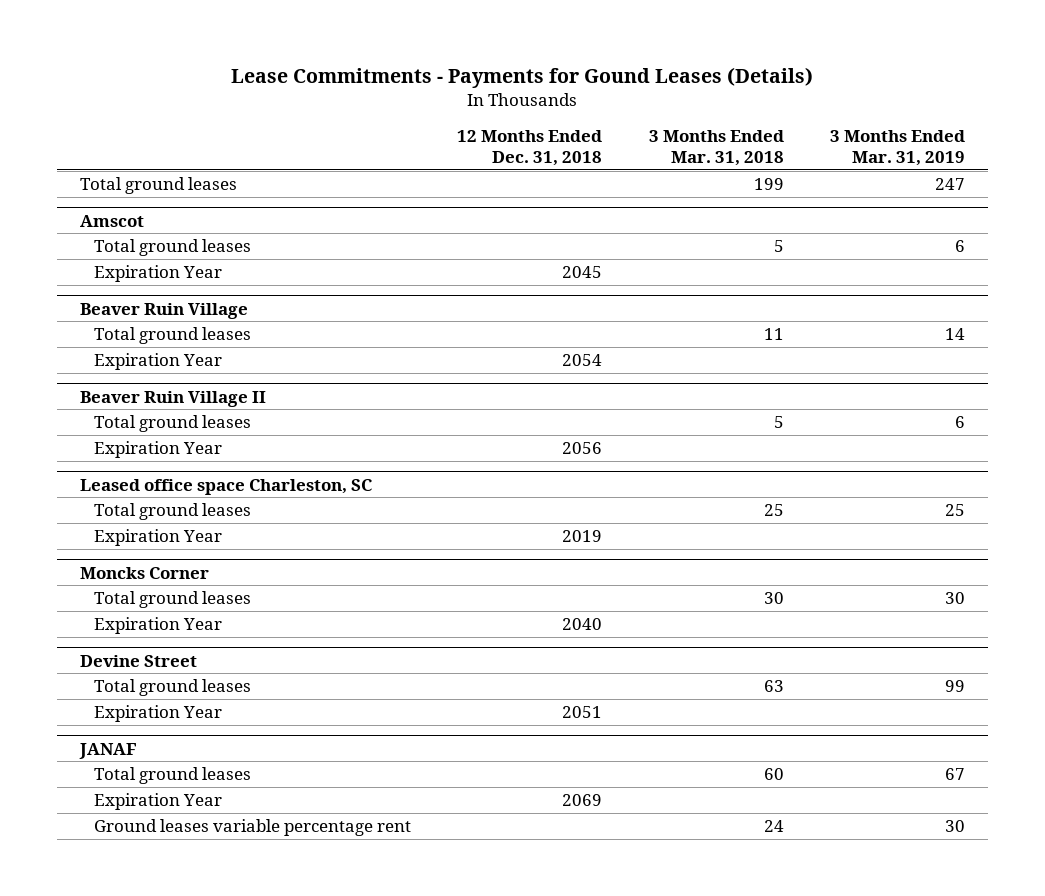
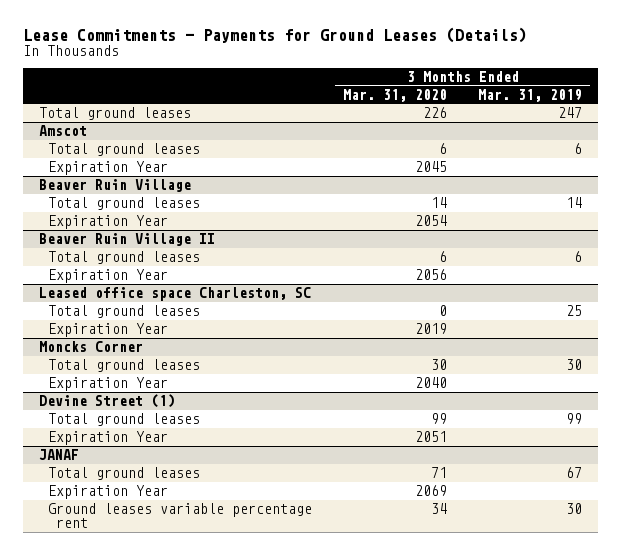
- Lease Commitments - Payments for Gound Leases (Details)
+ Lease Commitments - Payments for Ground Leases (Details)
- | 12 Months Ended Dec. 31, 2018 | 3 Months Ended Mar. 31, 2018 | 3 Months Ended Mar. 31, 2019
+ | 3 Months Ended Mar. 31, 2020 | 3 Months Ended Mar. 31, 2019
- Devine Street
+ Devine Street (1)

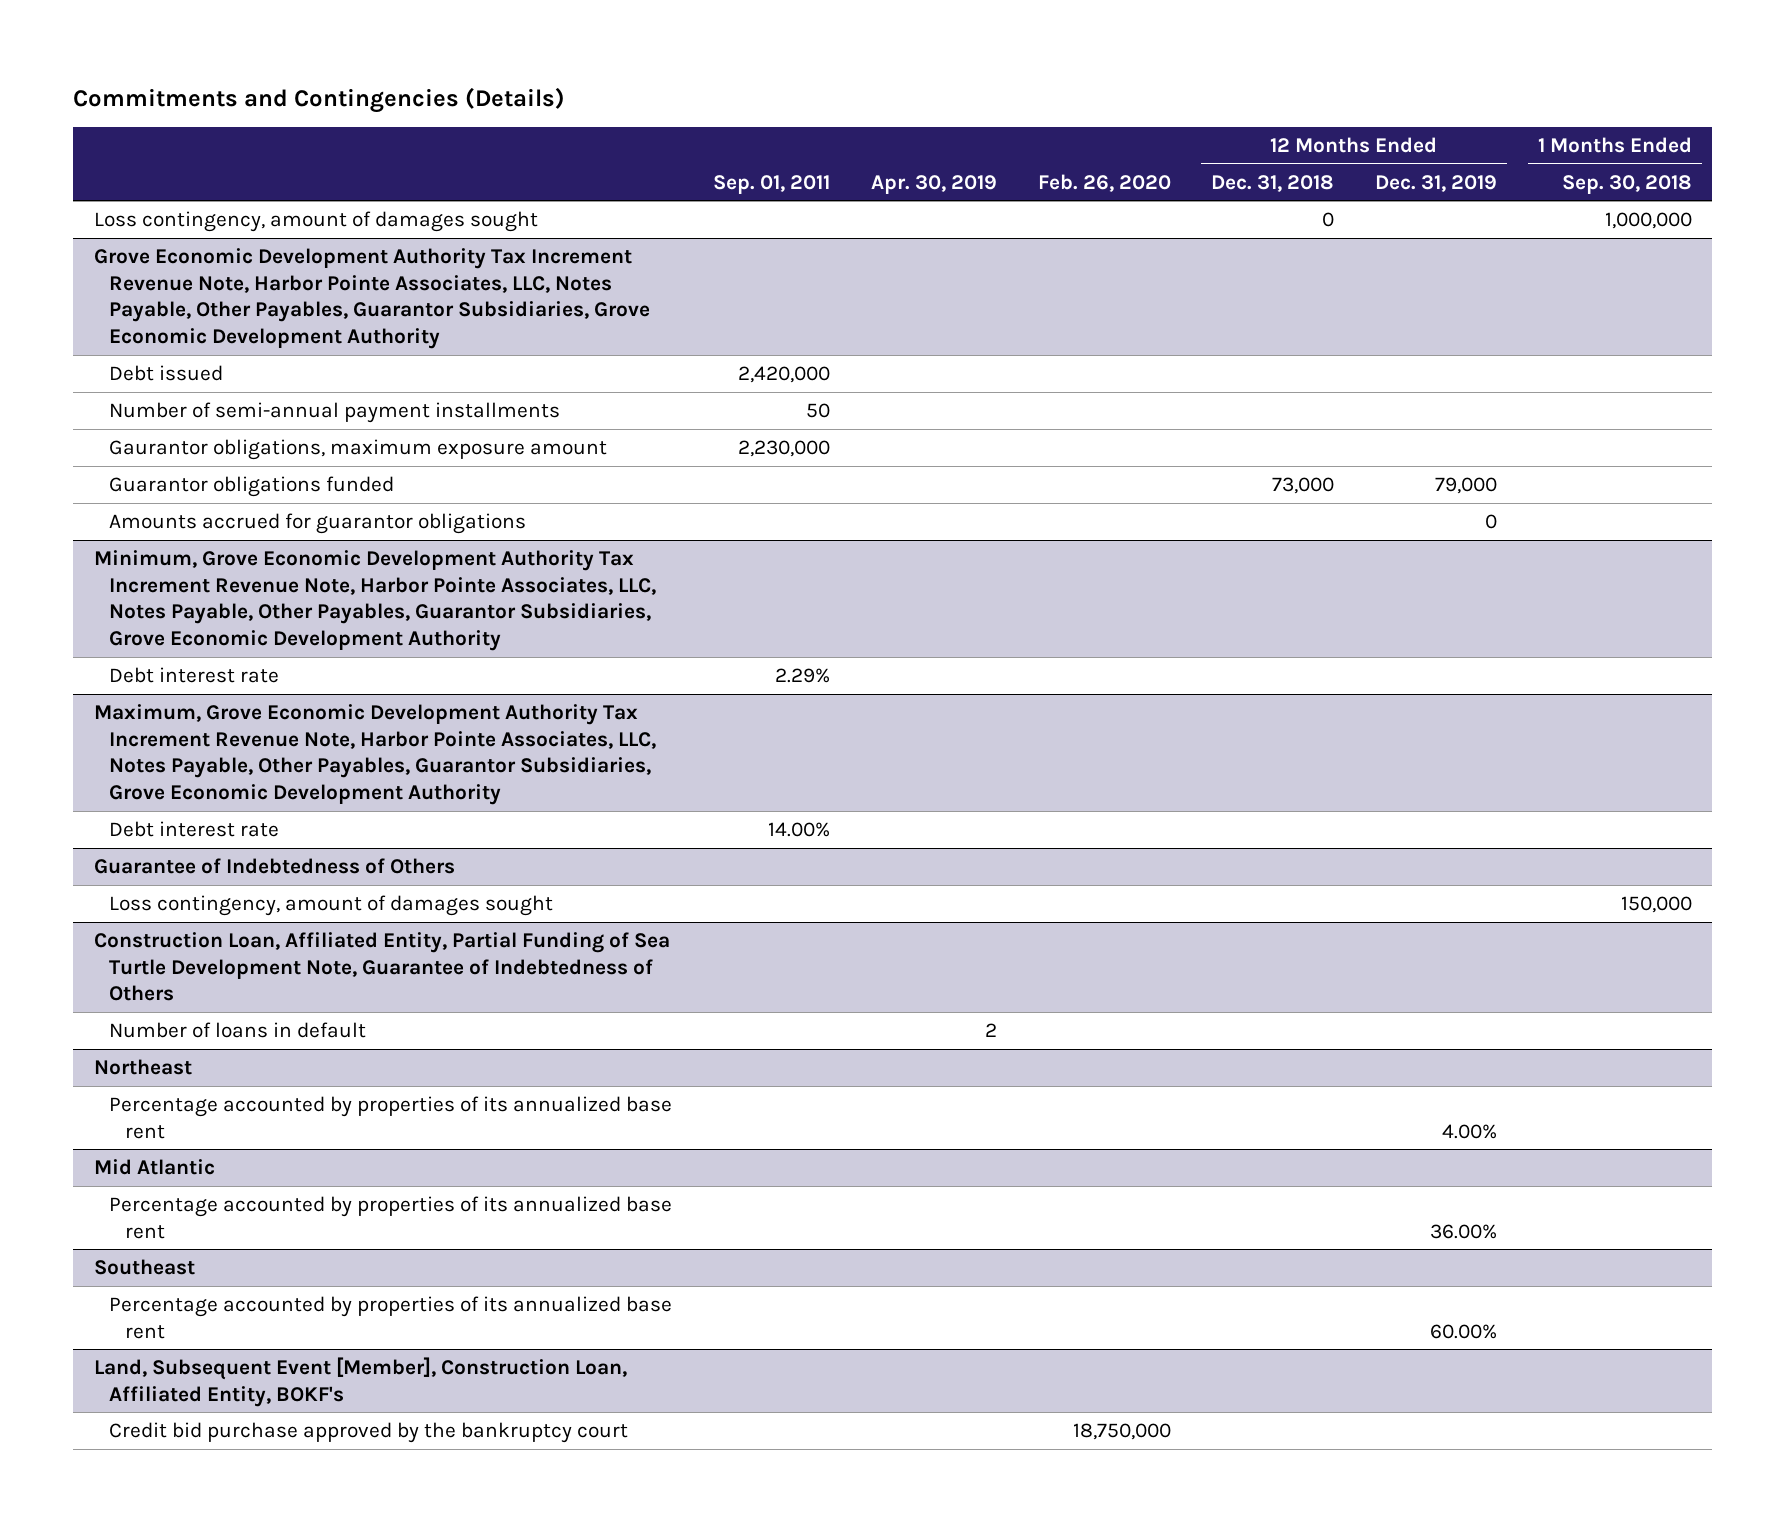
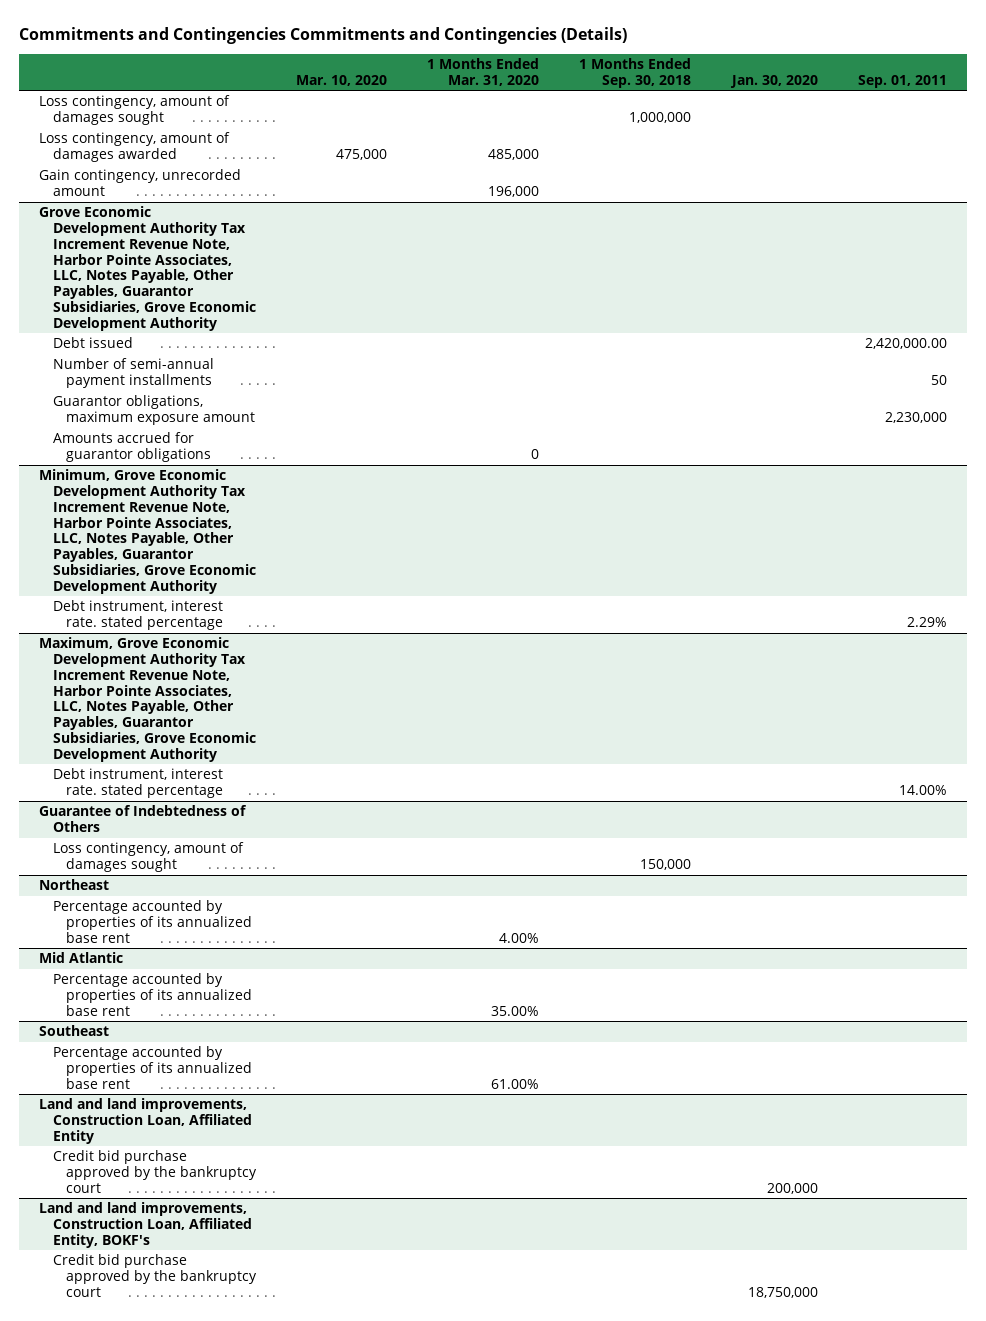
- Commitments and Contingencies (Details)
+ Commitments and Contingencies Commitments and Contingencies (Details)
- | Sep. 01, 2011 | Apr. 30, 2019 | Feb. 26, 2020 | 12 Months Ended Dec. 31, 2018 | 12 Months Ended Dec. 31, 2019 | 1 Months Ended Sep. 30, 2018
+ | Mar. 10, 2020 | 1 Months Ended Mar. 31, 2020 | 1 Months Ended Sep. 30, 2018 | Jan. 30, 2020 | Sep. 01, 2011
+ Loss contingency, amount of damages awarded | 475,000 | 485,000 | | |
+ Gain contingency, unrecorded amount | | 196,000 | | |
@ Grove Economic Development Authority Tax Increment Revenue Note, Harbor Pointe Associates, LLC, Notes Payable, Other Payables, Guarantor Subsidiaries, Grove Economic Development Authority
- Debt issued | 2,420,000 | | | | |
+ Debt issued | | | | | 2,420,000.00
- Gaurantor obligations, maximum exposure amount | 2,230,000 | | | | |
- Guarantor obligations funded | | | | 73,000 | 79,000 |
+ Guarantor obligations, maximum exposure amount | | | | | 2,230,000
@ Minimum, Grove Economic Development Authority Tax Increment Revenue Note, Harbor Pointe Associates, LLC, Notes Payable, Other Payables, Guarantor Subsidiaries, Grove Economic Development Authority
- Debt interest rate | 2.29% | | | | |
+ Debt instrument, interest rate. stated percentage | | | | | 2.29%
@ Maximum, Grove Economic Development Authority Tax Increment Revenue Note, Harbor Pointe Associates, LLC, Notes Payable, Other Payables, Guarantor Subsidiaries, Grove Economic Development Authority
- Debt interest rate | 14.00% | | | | |
+ Debt instrument, interest rate. stated percentage | | | | | 14.00%
- Construction Loan, Affiliated Entity, Partial Funding of Sea Turtle Development Note, Guarantee of Indebtedness of Others
- Number of loans in default | | 2 | | | |
- Land, Subsequent Event [Member], Construction Loan, Affiliated Entity, BOKF's
+ Land and land improvements, Construction Loan, Affiliated Entity
+ Credit bid purchase approved by the bankruptcy court | | | | 200,000 |
+ Land and land improvements, Construction Loan, Affiliated Entity, BOKF's

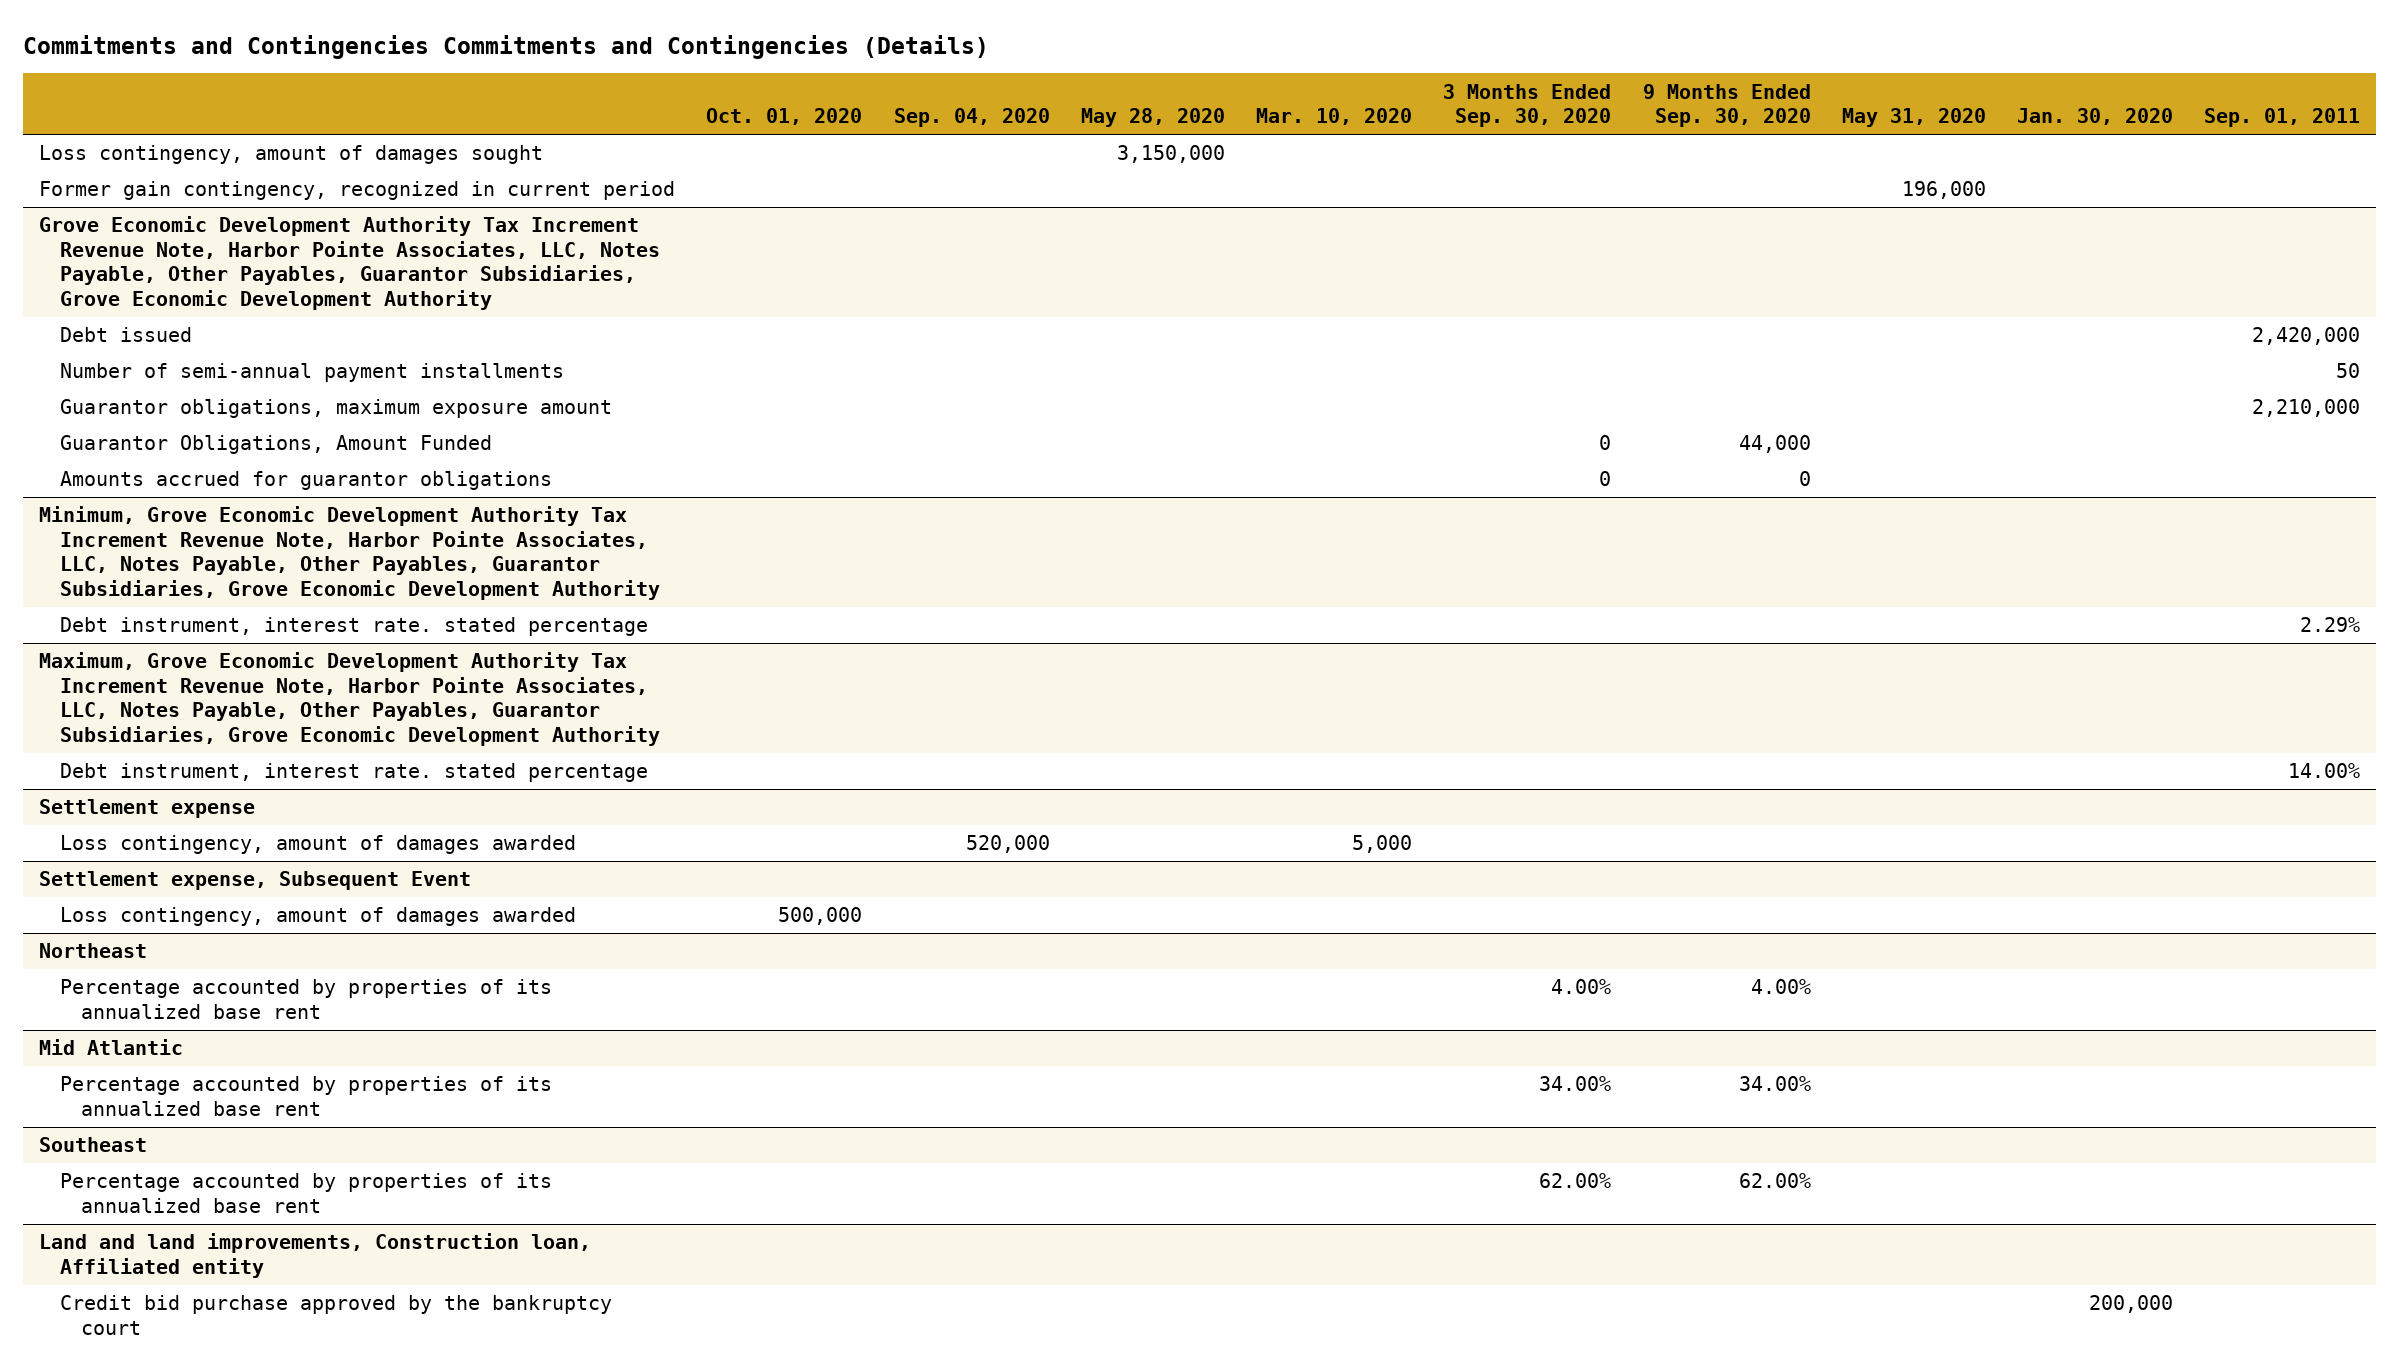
- | Mar. 10, 2020 | 1 Months Ended Mar. 31, 2020 | 1 Months Ended Sep. 30, 2018 | Jan. 30, 2020 | Sep. 01, 2011
+ | Oct. 01, 2020 | Sep. 04, 2020 | May 28, 2020 | Mar. 10, 2020 | 3 Months Ended Sep. 30, 2020 | 9 Months Ended Sep. 30, 2020 | May 31, 2020 | Jan. 30, 2020 | Sep. 01, 2011
- Loss contingency, amount of damages awarded | 475,000 | 485,000 | | |
- Gain contingency, unrecorded amount | | 196,000 | | |
+ Former gain contingency, recognized in current period | | | | | | | 196,000 | |
@ Grove Economic Development Authority Tax Increment Revenue Note, Harbor Pointe Associates, LLC, Notes Payable, Other Payables, Guarantor Subsidiaries, Grove Economic Development Authority
- Debt issued | | | | | 2,420,000.00
+ Debt issued | | | | | | | | | 2,420,000
- Guarantor obligations, maximum exposure amount | | | | | 2,230,000
+ Guarantor obligations, maximum exposure amount | | | | | | | | | 2,210,000
+ Guarantor Obligations, Amount Funded | | | | | 0 | 44,000 | | |
- Guarantee of Indebtedness of Others
- Loss contingency, amount of damages sought | | | 150,000 | |
+ Settlement expense
+ Loss contingency, amount of damages awarded | | 520,000 | | 5,000 | | | | |
+ Settlement expense, Subsequent Event
+ Loss contingency, amount of damages awarded | 500,000 | | | | | | | |
- Land and land improvements, Construction Loan, Affiliated Entity
+ Land and land improvements, Construction loan, Affiliated entity
- Land and land improvements, Construction Loan, Affiliated Entity, BOKF's
- Credit bid purchase approved by the bankruptcy court | | | | 18,750,000 |

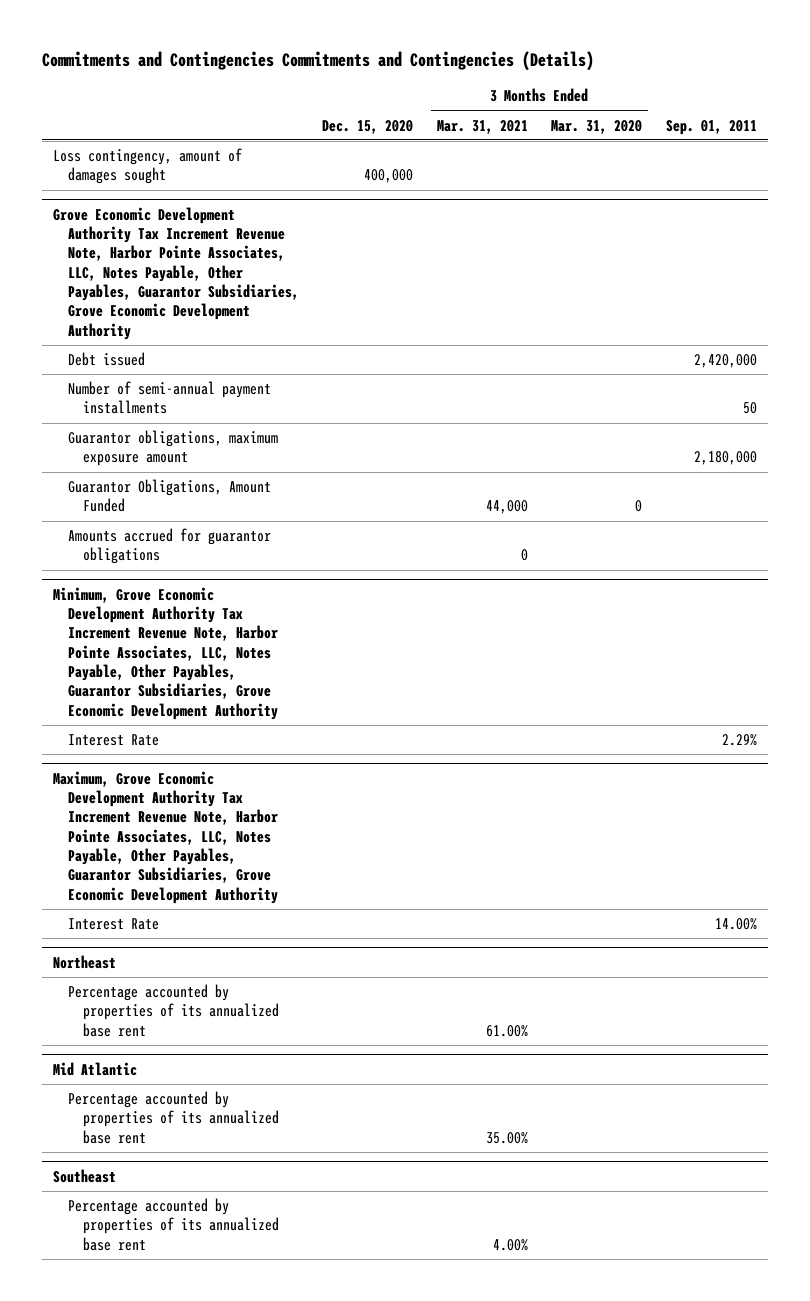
- | Oct. 01, 2020 | Sep. 04, 2020 | May 28, 2020 | Mar. 10, 2020 | 3 Months Ended Sep. 30, 2020 | 9 Months Ended Sep. 30, 2020 | May 31, 2020 | Jan. 30, 2020 | Sep. 01, 2011
+ | Dec. 15, 2020 | 3 Months Ended Mar. 31, 2021 | 3 Months Ended Mar. 31, 2020 | Sep. 01, 2011
- Former gain contingency, recognized in current period | | | | | | | 196,000 | |
@ Grove Economic Development Authority Tax Increment Revenue Note, Harbor Pointe Associates, LLC, Notes Payable, Other Payables, Guarantor Subsidiaries, Grove Economic Development Authority
- Guarantor obligations, maximum exposure amount | | | | | | | | | 2,210,000
+ Guarantor obligations, maximum exposure amount | | | | 2,180,000
@ Minimum, Grove Economic Development Authority Tax Increment Revenue Note, Harbor Pointe Associates, LLC, Notes Payable, Other Payables, Guarantor Subsidiaries, Grove Economic Development Authority
- Debt instrument, interest rate. stated percentage | | | | | | | | | 2.29%
+ Interest Rate | | | | 2.29%
@ Maximum, Grove Economic Development Authority Tax Increment Revenue Note, Harbor Pointe Associates, LLC, Notes Payable, Other Payables, Guarantor Subsidiaries, Grove Economic Development Authority
- Debt instrument, interest rate. stated percentage | | | | | | | | | 14.00%
- Settlement expense
- Loss contingency, amount of damages awarded | | 520,000 | | 5,000 | | | | |
- Settlement expense, Subsequent Event
- Loss contingency, amount of damages awarded | 500,000 | | | | | | | |
@ Maximum, Grove Economic Development Authority Tax Increment Revenue Note, Harbor Pointe Associates, LLC, Notes Payable, Other Payables, Guarantor Subsidiaries, Grove Economic Development Authority
+ Interest Rate | | | | 14.00%
- Land and land improvements, Construction loan, Affiliated entity
- Credit bid purchase approved by the bankruptcy court | | | | | | | | 200,000 |

